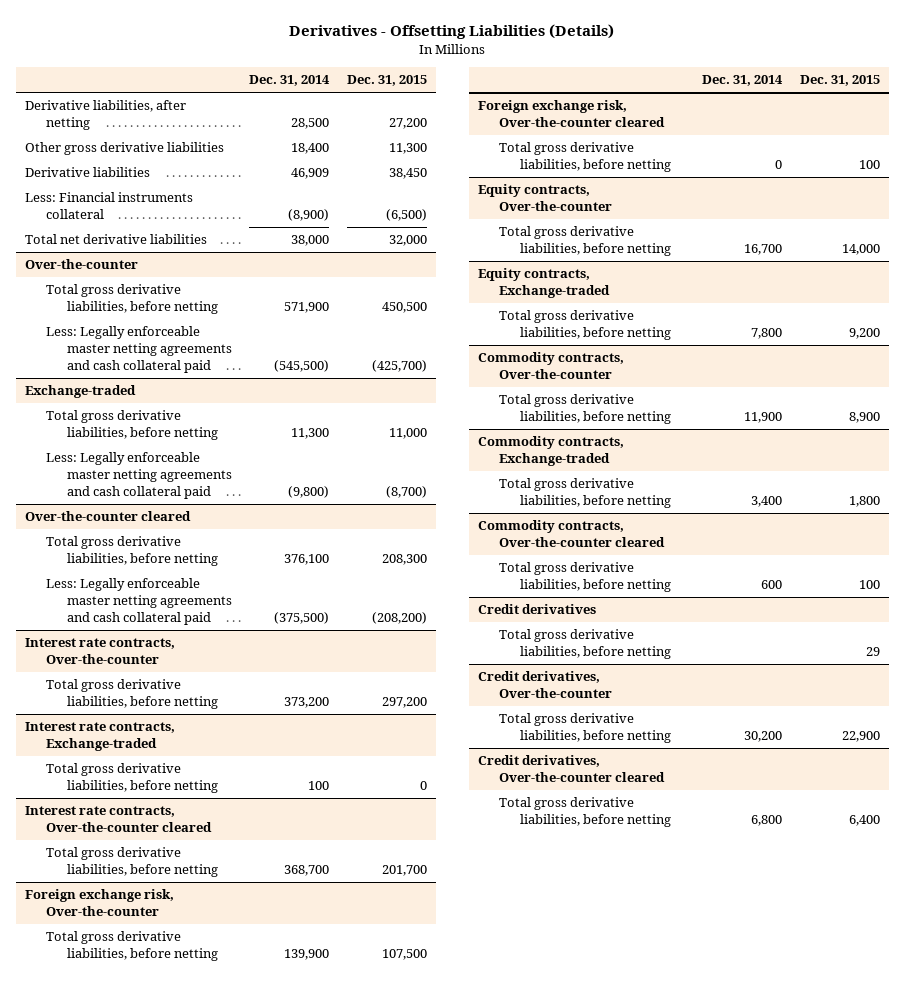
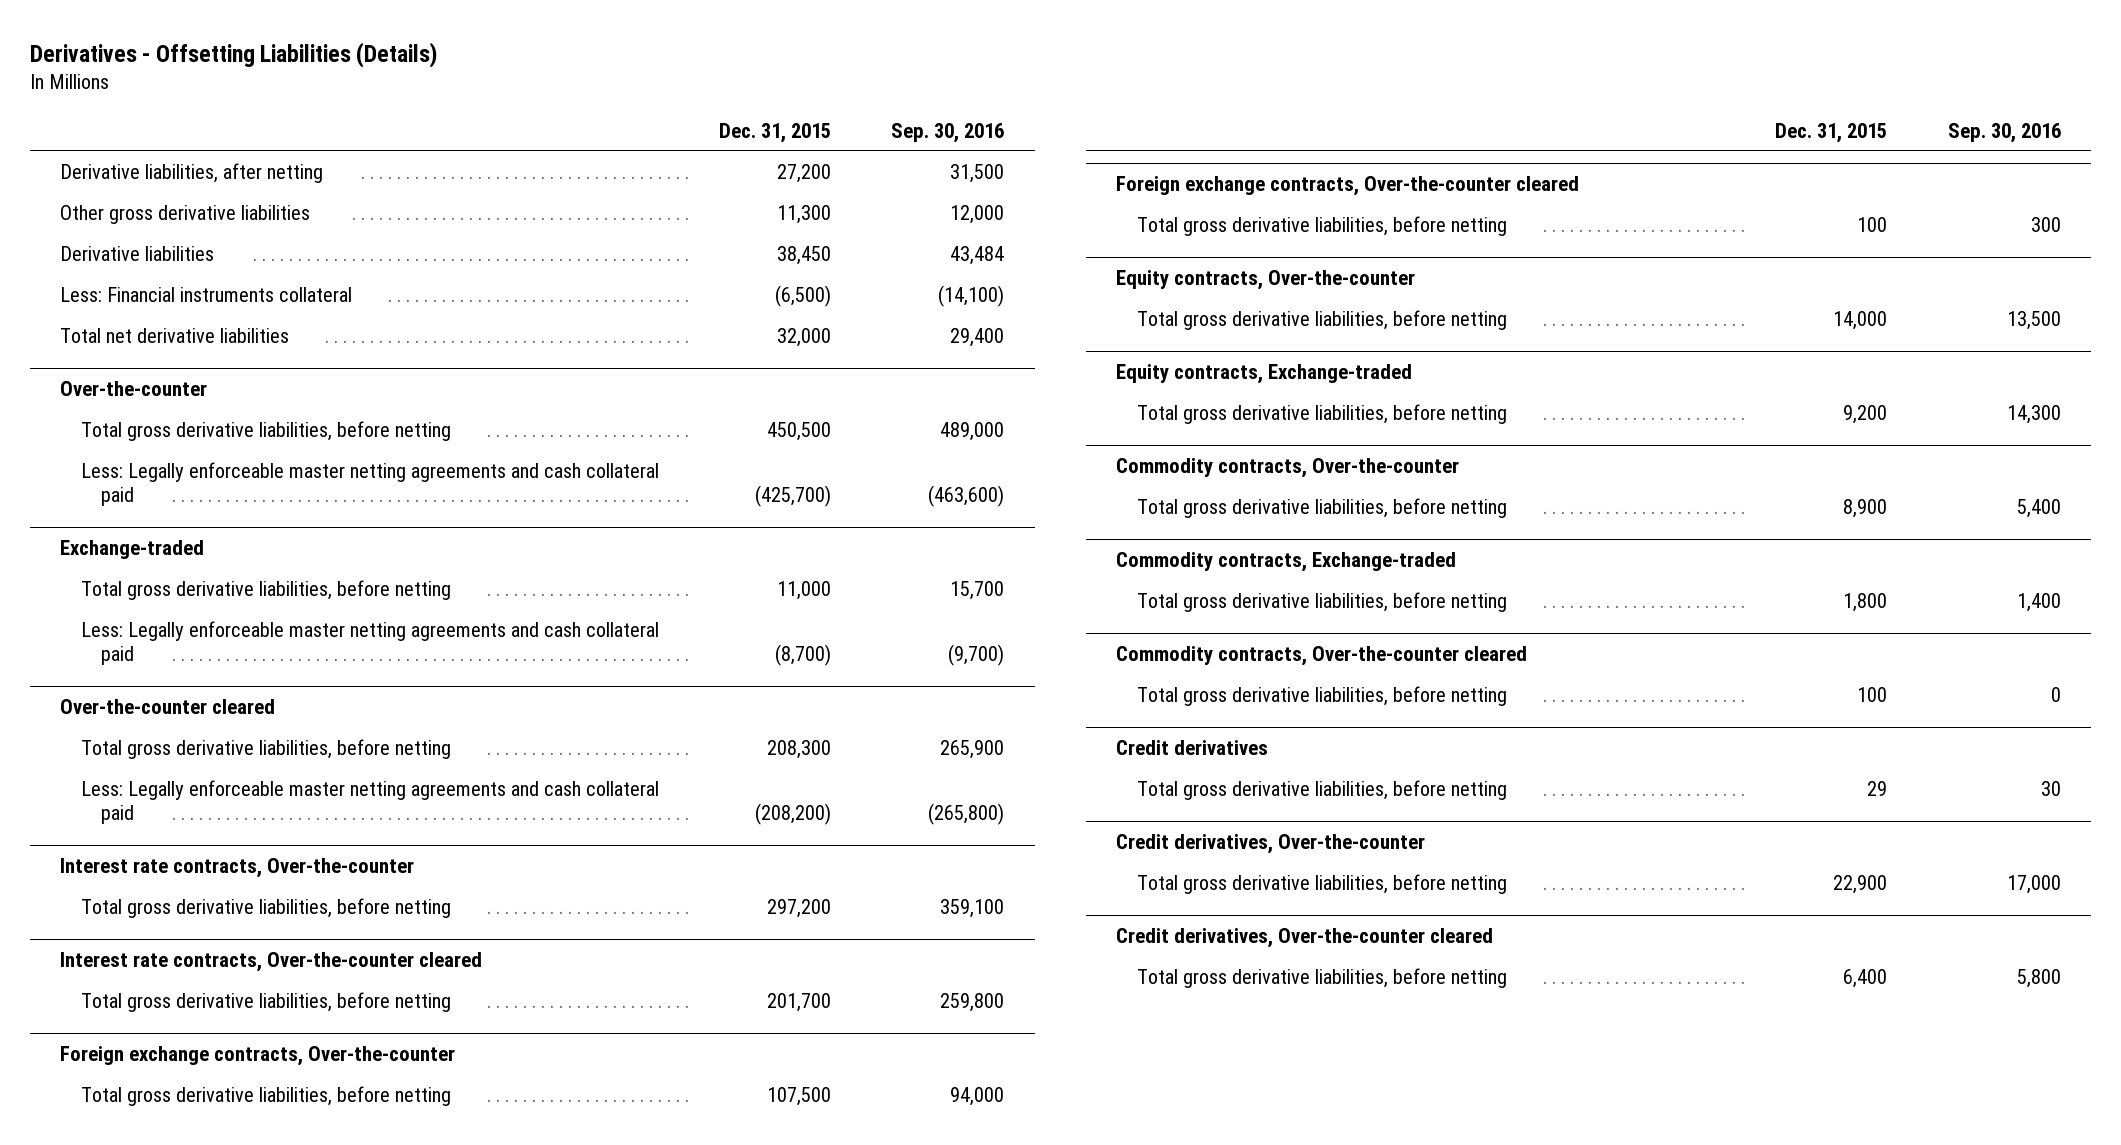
- | Dec. 31, 2014 | Dec. 31, 2015
+ | Dec. 31, 2015 | Sep. 30, 2016
- Interest rate contracts, Exchange-traded
- Total gross derivative liabilities, before netting | 100 | 0
- Foreign exchange risk, Over-the-counter
+ Foreign exchange contracts, Over-the-counter
- Foreign exchange risk, Over-the-counter cleared
+ Foreign exchange contracts, Over-the-counter cleared

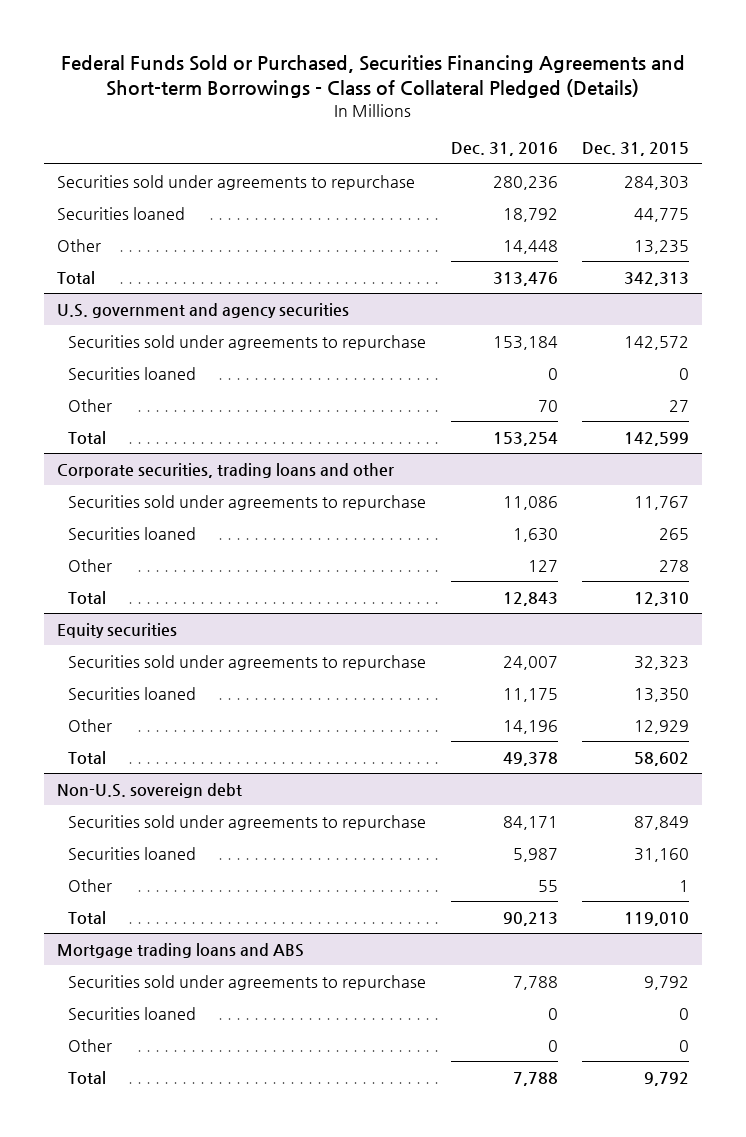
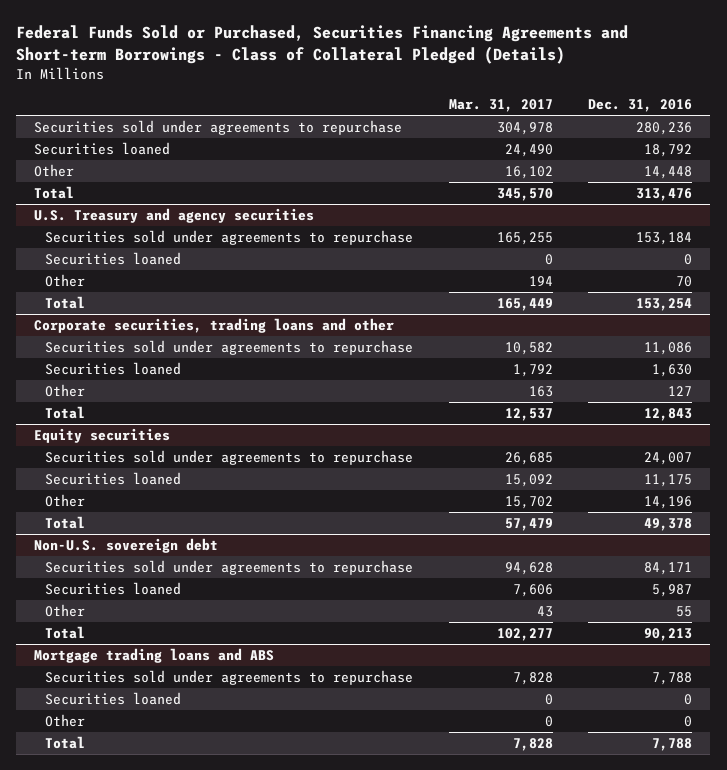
- | Dec. 31, 2016 | Dec. 31, 2015
+ | Mar. 31, 2017 | Dec. 31, 2016
- U.S. government and agency securities
+ U.S. Treasury and agency securities

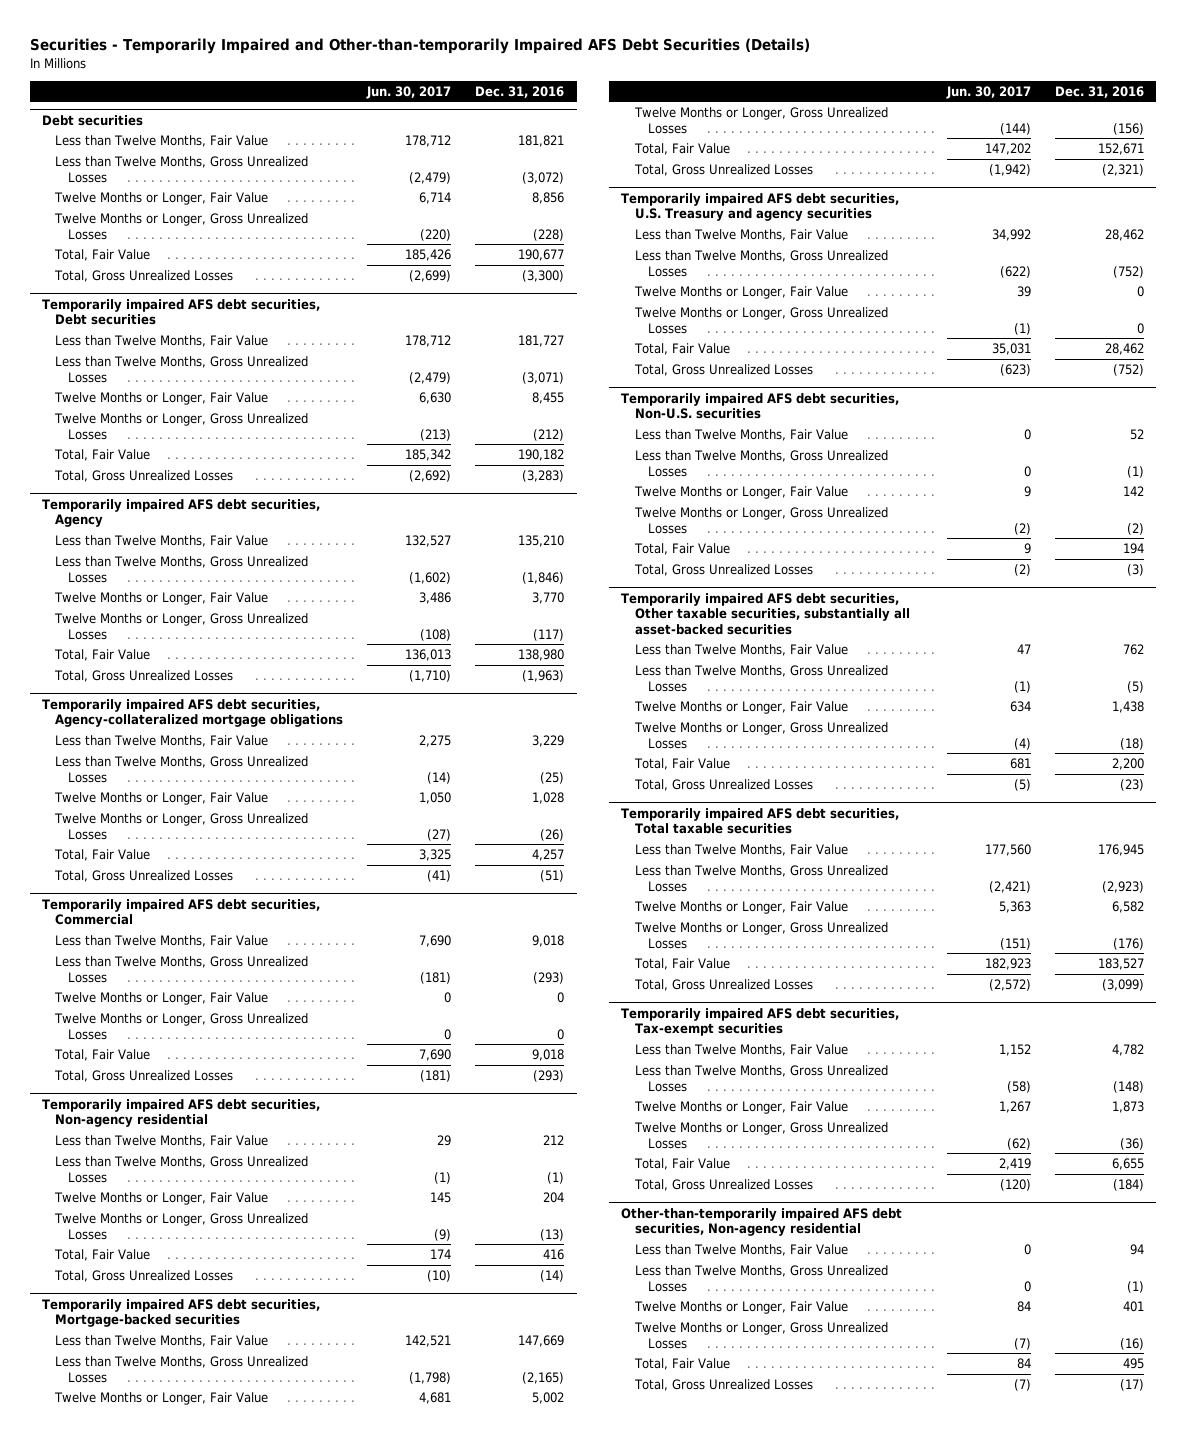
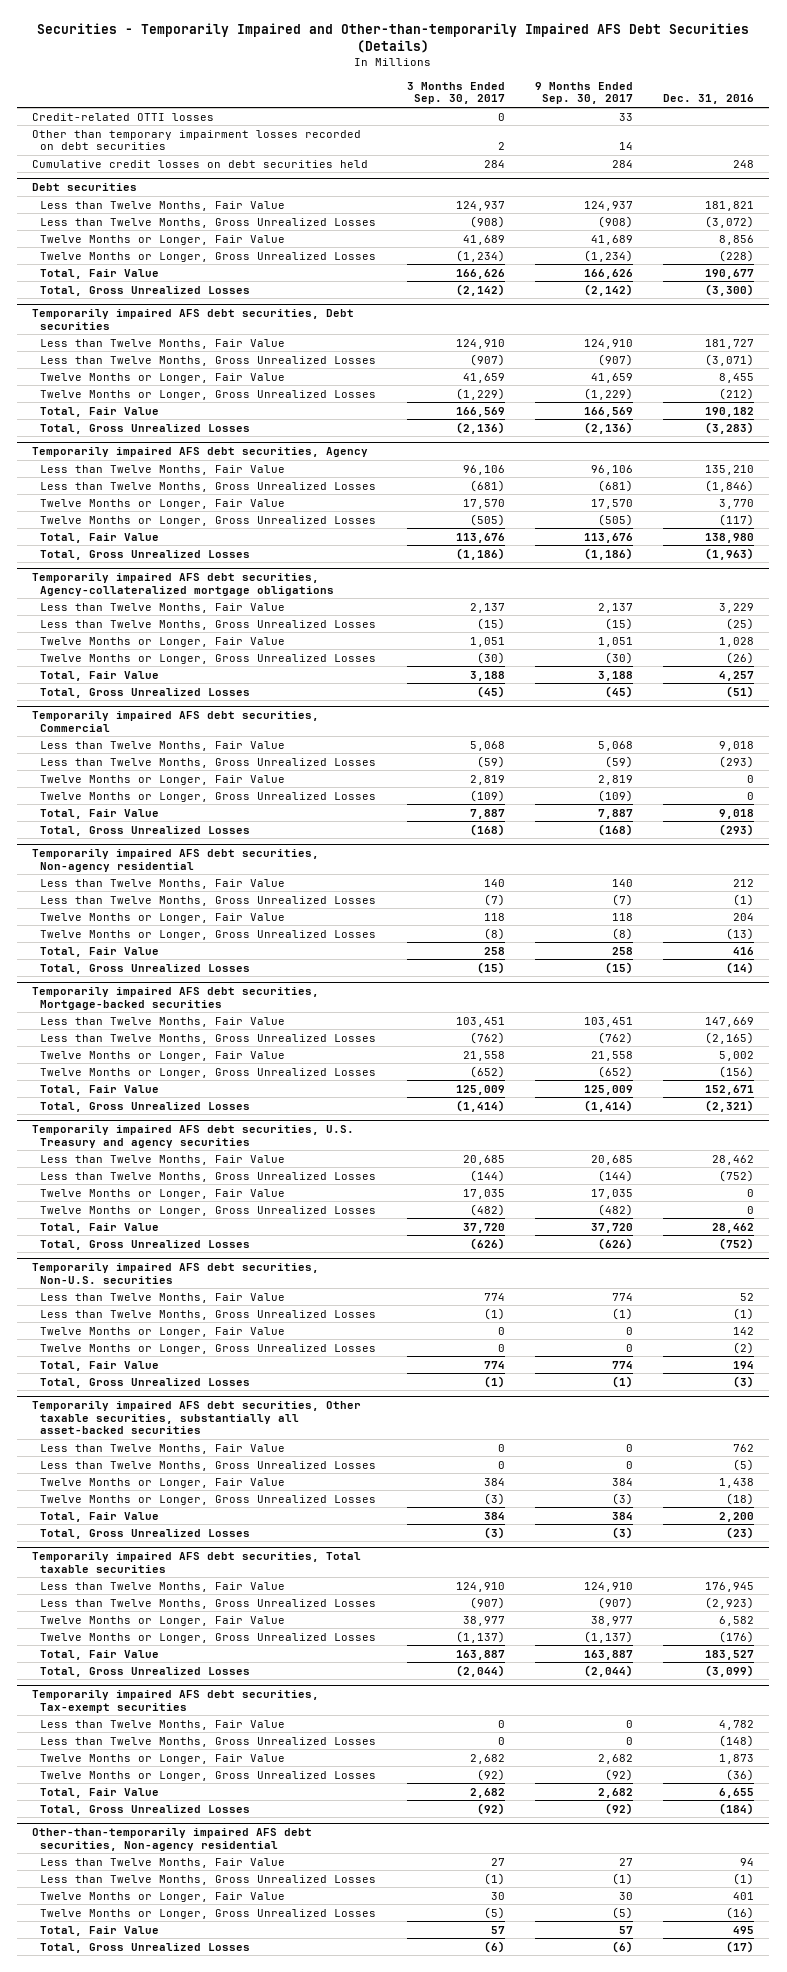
- | Jun. 30, 2017 | Dec. 31, 2016
+ | 3 Months Ended Sep. 30, 2017 | 9 Months Ended Sep. 30, 2017 | Dec. 31, 2016
+ Credit-related OTTI losses | 0 | 33 |
+ Other than temporary impairment losses recorded on debt securities | 2 | 14 |
+ Cumulative credit losses on debt securities held | 284 | 284 | 248

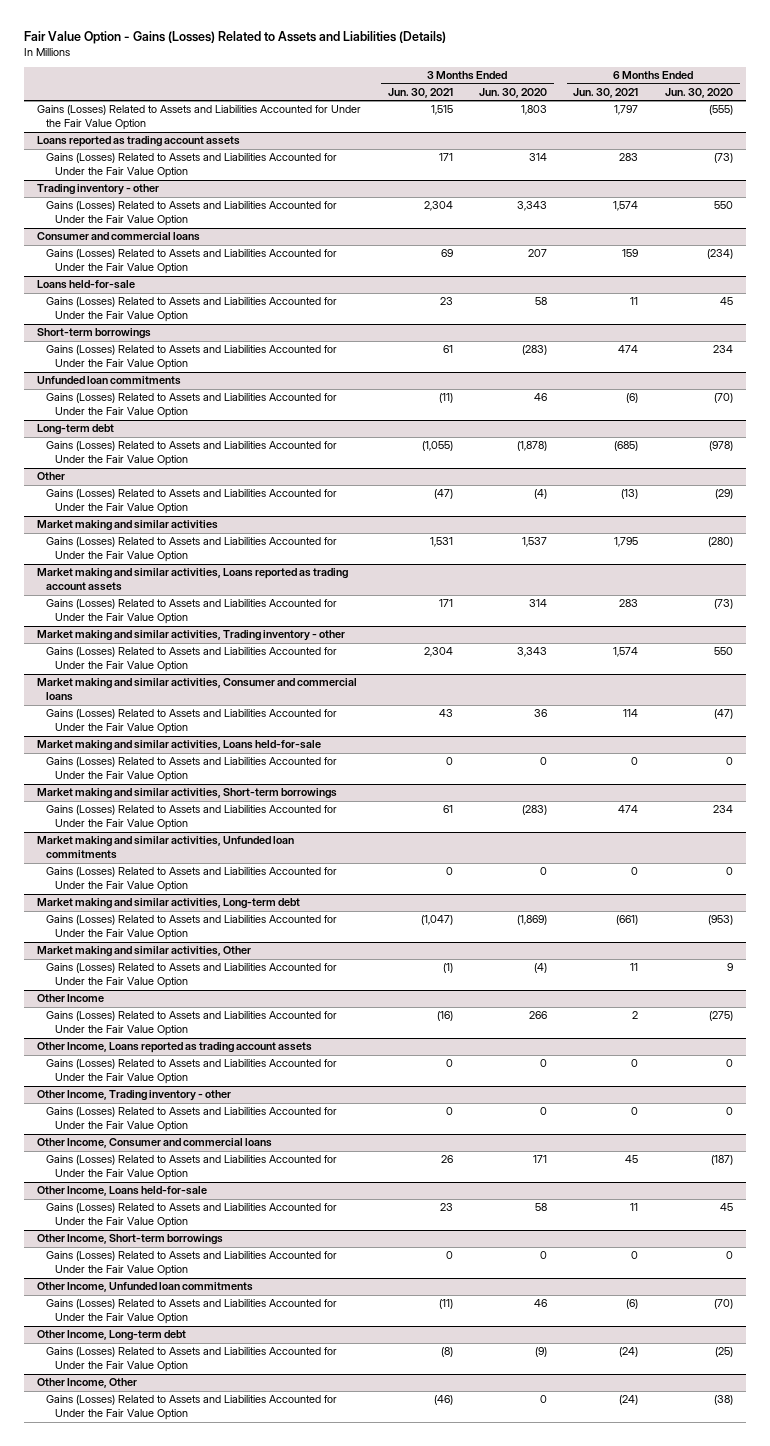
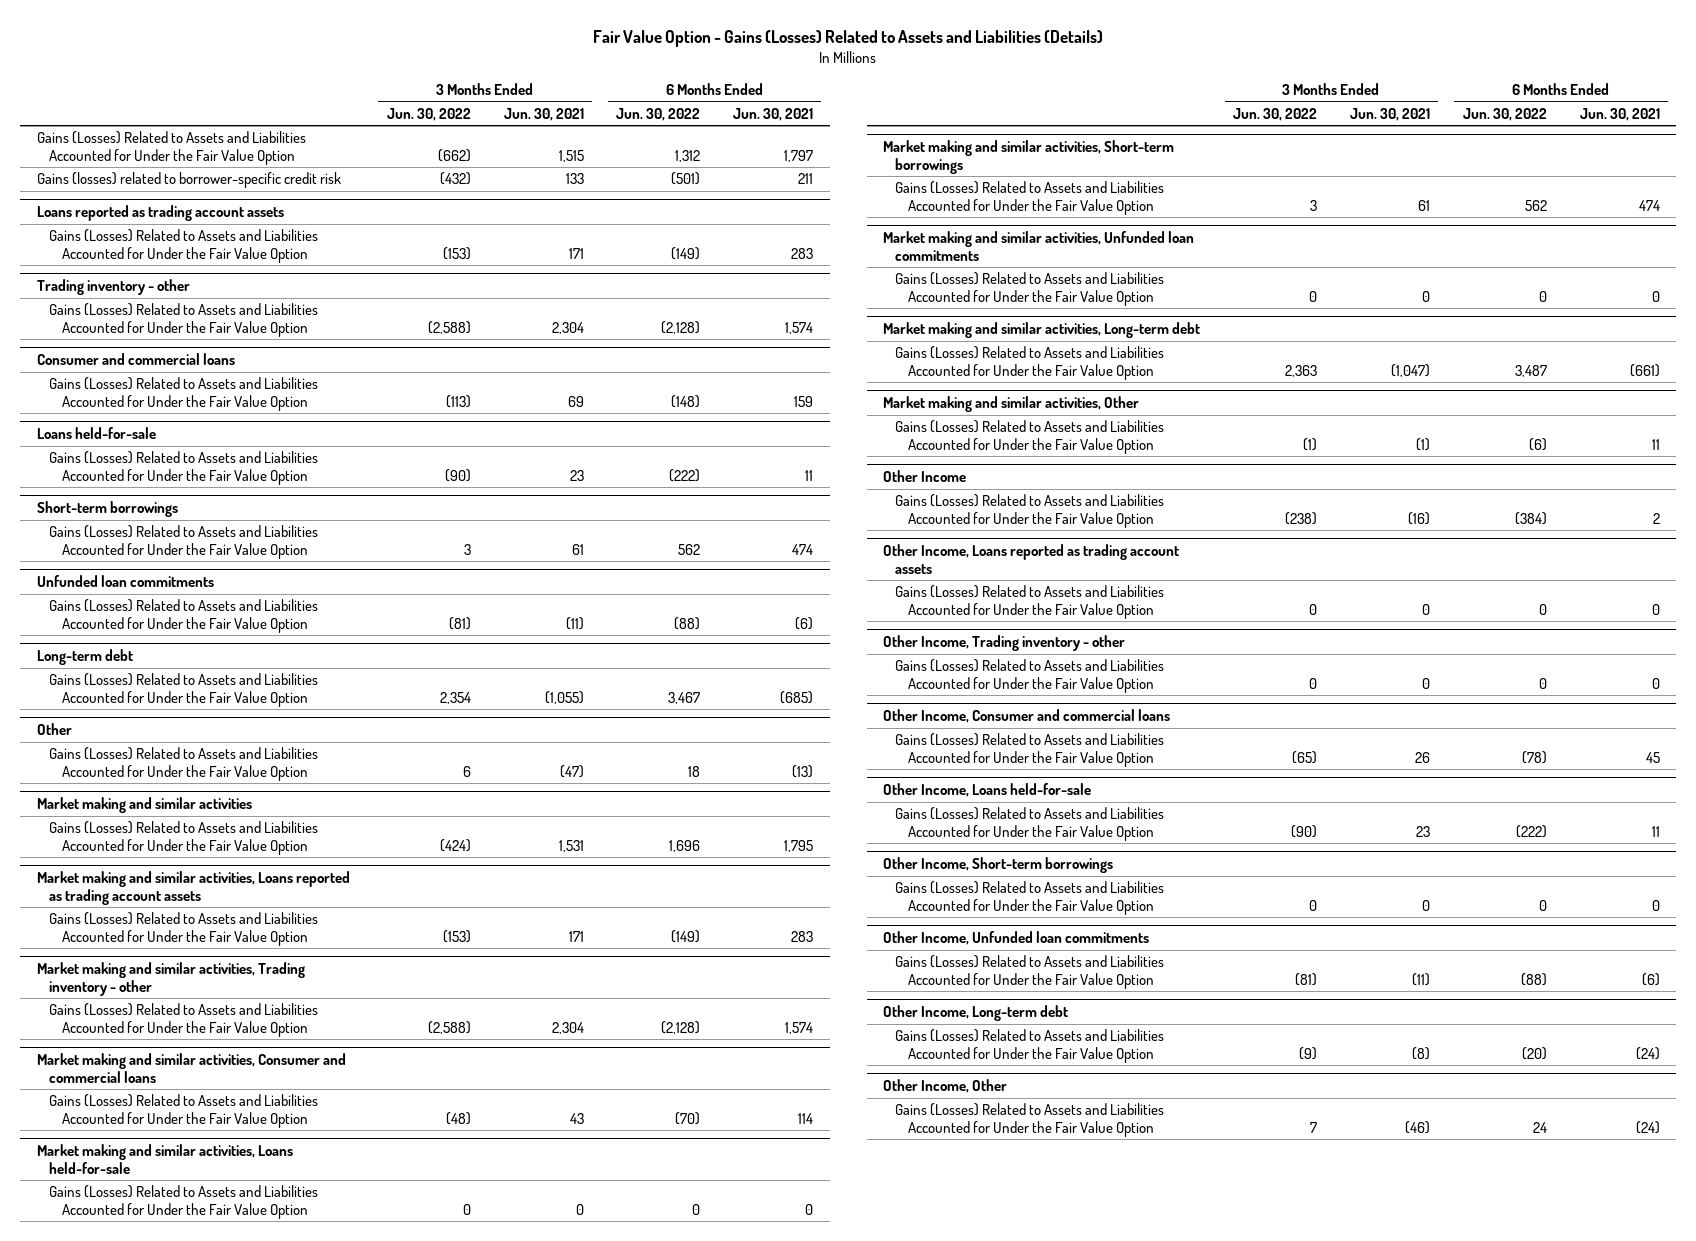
- | 3 Months Ended Jun. 30, 2021 | 3 Months Ended Jun. 30, 2020 | 6 Months Ended Jun. 30, 2021 | 6 Months Ended Jun. 30, 2020
+ | 3 Months Ended Jun. 30, 2022 | 3 Months Ended Jun. 30, 2021 | 6 Months Ended Jun. 30, 2022 | 6 Months Ended Jun. 30, 2021
+ Gains (losses) related to borrower-specific credit risk | (432) | 133 | (501) | 211

